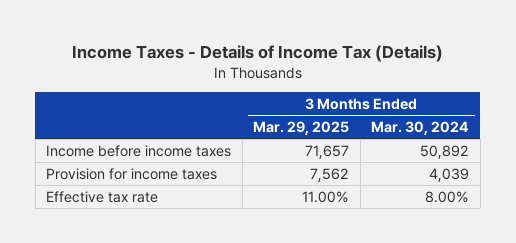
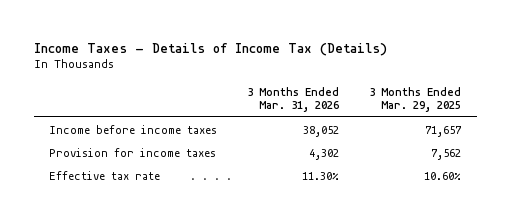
- | 3 Months Ended Mar. 29, 2025 | 3 Months Ended Mar. 30, 2024
+ | 3 Months Ended Mar. 31, 2026 | 3 Months Ended Mar. 29, 2025
- Effective tax rate | 11.00% | 8.00%
+ Effective tax rate | 11.30% | 10.60%

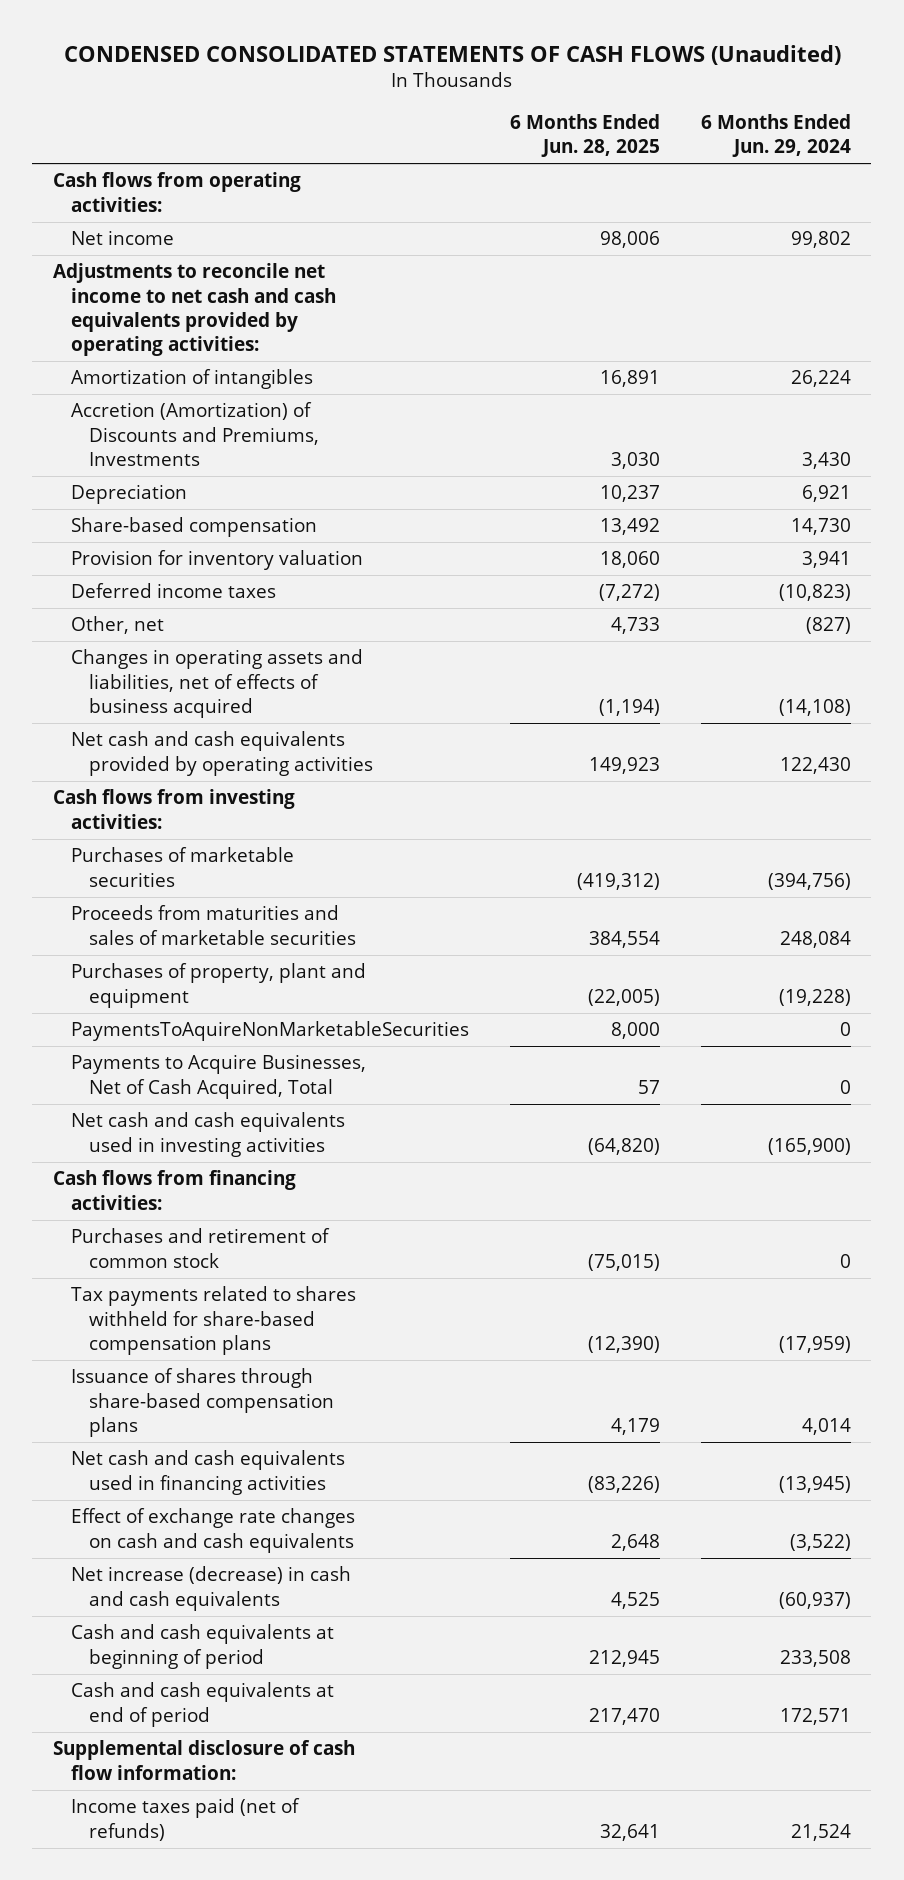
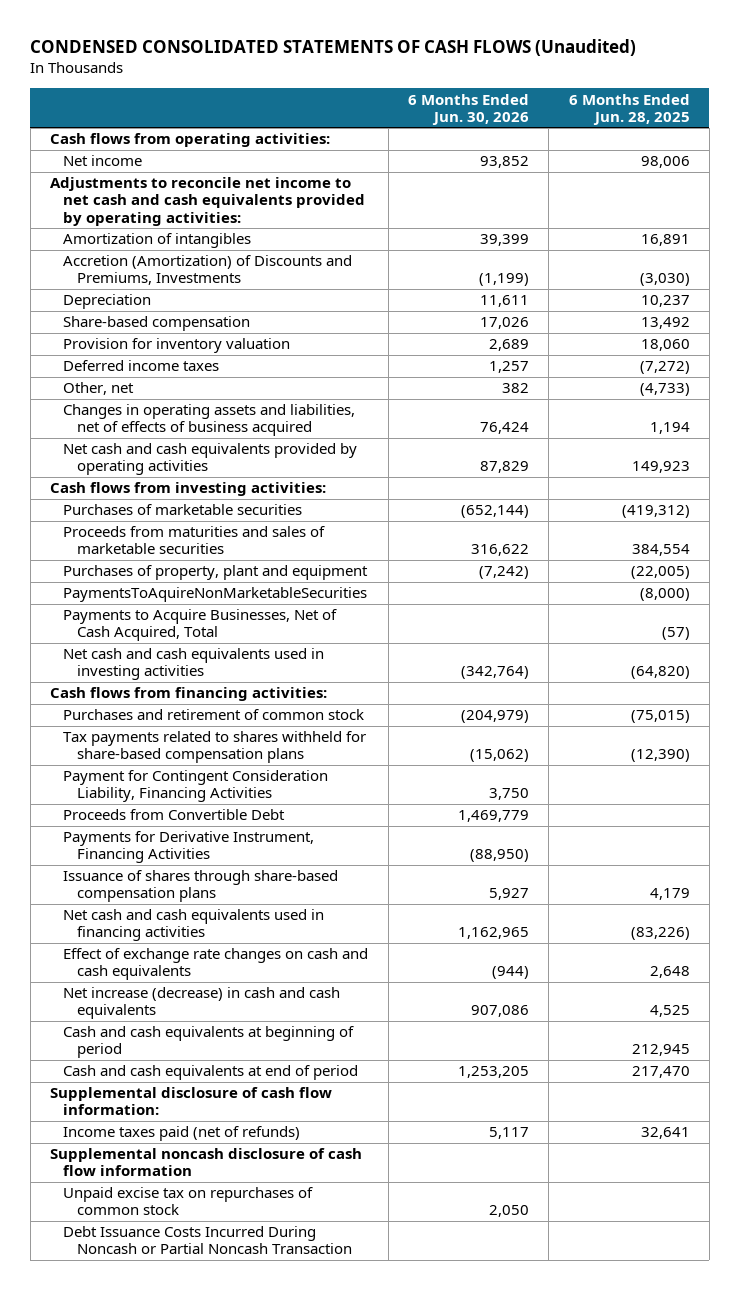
- | 6 Months Ended Jun. 28, 2025 | 6 Months Ended Jun. 29, 2024
+ | 6 Months Ended Jun. 30, 2026 | 6 Months Ended Jun. 28, 2025
- Accretion (Amortization) of Discounts and Premiums, Investments | 3,030 | 3,430
+ Accretion (Amortization) of Discounts and Premiums, Investments | (1,199) | (3,030)
- Other, net | 4,733 | (827)
- Changes in operating assets and liabilities, net of effects of business acquired | (1,194) | (14,108)
+ Other, net | 382 | (4,733)
+ Changes in operating assets and liabilities, net of effects of business acquired | 76,424 | 1,194
- PaymentsToAquireNonMarketableSecurities | 8,000 | 0
- Payments to Acquire Businesses, Net of Cash Acquired, Total | 57 | 0
+ PaymentsToAquireNonMarketableSecurities | | (8,000)
+ Payments to Acquire Businesses, Net of Cash Acquired, Total | | (57)
+ Payment for Contingent Consideration Liability, Financing Activities | 3,750 |
+ Proceeds from Convertible Debt | 1,469,779 |
+ Payments for Derivative Instrument, Financing Activities | (88,950) |
+ Supplemental noncash disclosure of cash flow information
+ Unpaid excise tax on repurchases of common stock | 2,050 |
+ Debt Issuance Costs Incurred During Noncash or Partial Noncash Transaction

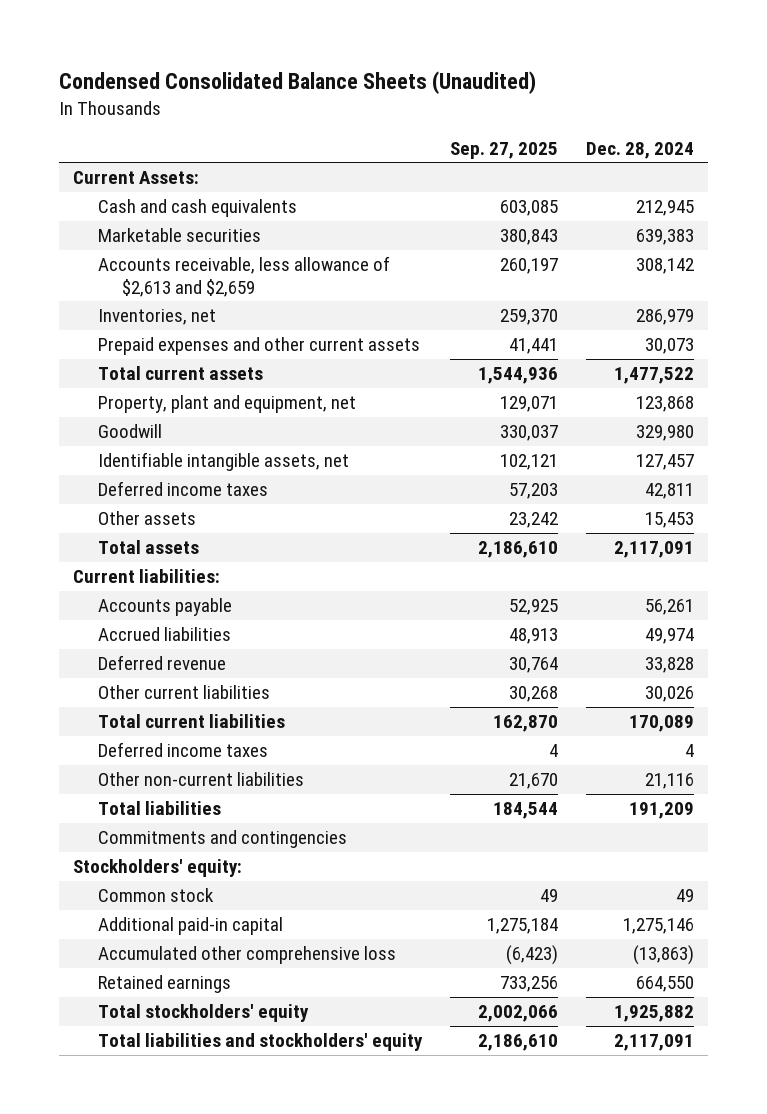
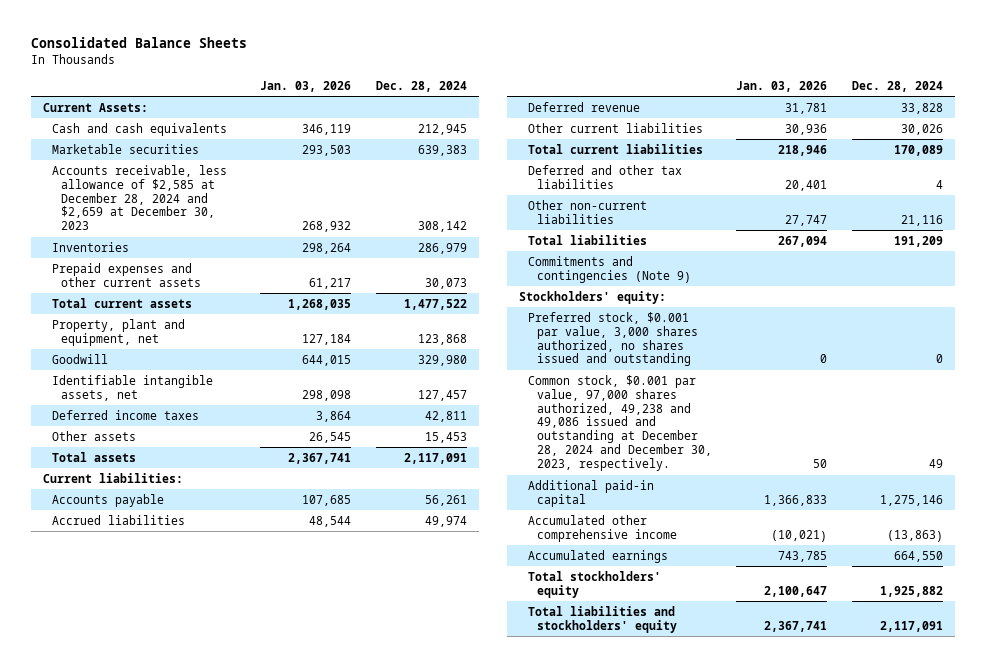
- Condensed Consolidated Balance Sheets (Unaudited)
+ Consolidated Balance Sheets
- | Sep. 27, 2025 | Dec. 28, 2024
+ | Jan. 03, 2026 | Dec. 28, 2024
- Accounts receivable, less allowance of $2,613 and $2,659 | 260,197 | 308,142
- Inventories, net | 259,370 | 286,979
+ Accounts receivable, less allowance of $2,585 at December 28, 2024 and $2,659 at December 30, 2023 | 268,932 | 308,142
+ Inventories | 298,264 | 286,979
- Deferred income taxes | 4 | 4
+ Deferred and other tax liabilities | 20,401 | 4
- Commitments and contingencies
+ Commitments and contingencies (Note 9)
- Common stock | 49 | 49
+ Preferred stock, $0.001 par value, 3,000 shares authorized, no shares issued and outstanding | 0 | 0
+ Common stock, $0.001 par value, 97,000 shares authorized, 49,238 and 49,086 issued and outstanding at December 28, 2024 and December 30, 2023, respectively. | 50 | 49
- Accumulated other comprehensive loss | (6,423) | (13,863)
- Retained earnings | 733,256 | 664,550
+ Accumulated other comprehensive income | (10,021) | (13,863)
+ Accumulated earnings | 743,785 | 664,550

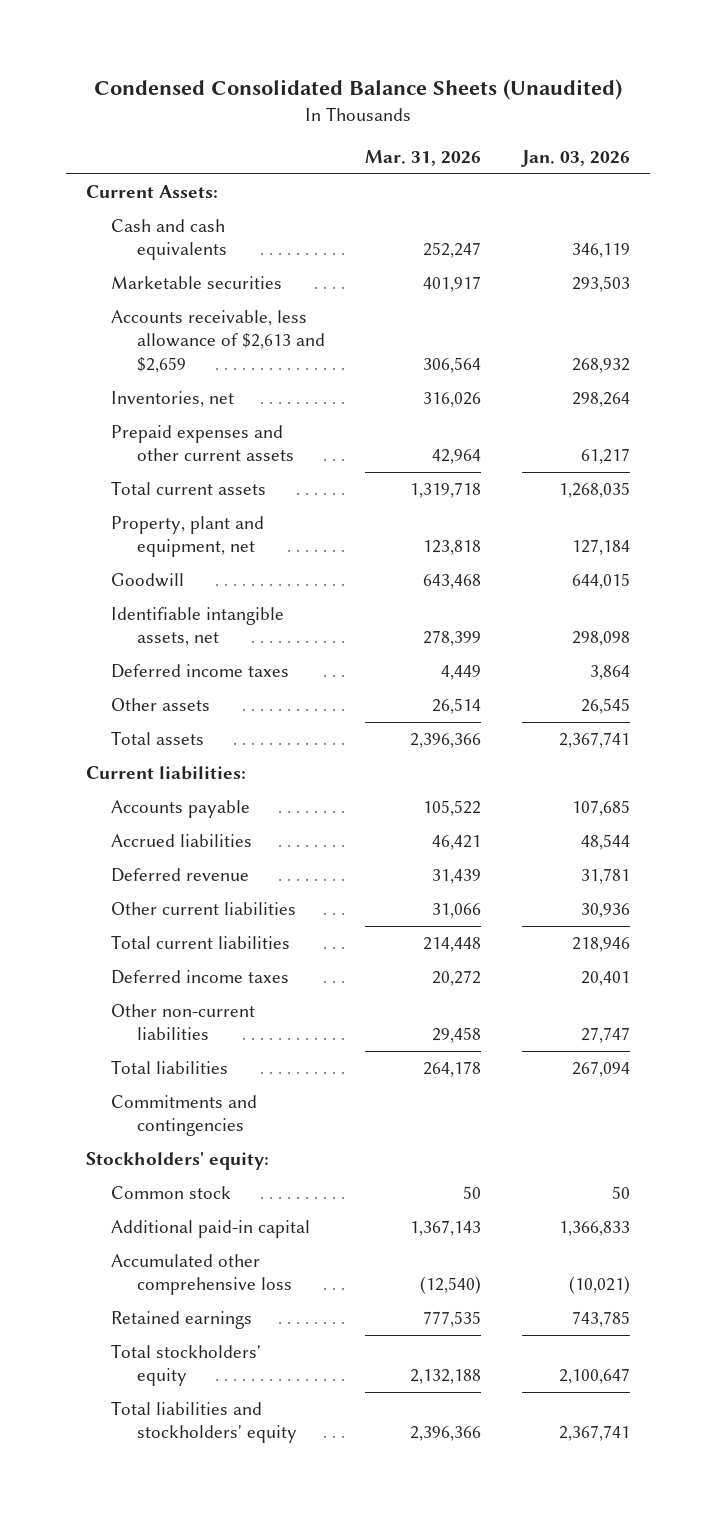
- Consolidated Balance Sheets
+ Condensed Consolidated Balance Sheets (Unaudited)
- | Jan. 03, 2026 | Dec. 28, 2024
+ | Mar. 31, 2026 | Jan. 03, 2026
- Accounts receivable, less allowance of $2,585 at December 28, 2024 and $2,659 at December 30, 2023 | 268,932 | 308,142
- Inventories | 298,264 | 286,979
+ Accounts receivable, less allowance of $2,613 and $2,659 | 306,564 | 268,932
+ Inventories, net | 316,026 | 298,264
- Deferred and other tax liabilities | 20,401 | 4
+ Deferred income taxes | 20,272 | 20,401
- Commitments and contingencies (Note 9)
+ Commitments and contingencies
- Preferred stock, $0.001 par value, 3,000 shares authorized, no shares issued and outstanding | 0 | 0
- Common stock, $0.001 par value, 97,000 shares authorized, 49,238 and 49,086 issued and outstanding at December 28, 2024 and December 30, 2023, respectively. | 50 | 49
+ Common stock | 50 | 50
- Accumulated other comprehensive income | (10,021) | (13,863)
- Accumulated earnings | 743,785 | 664,550
+ Accumulated other comprehensive loss | (12,540) | (10,021)
+ Retained earnings | 777,535 | 743,785

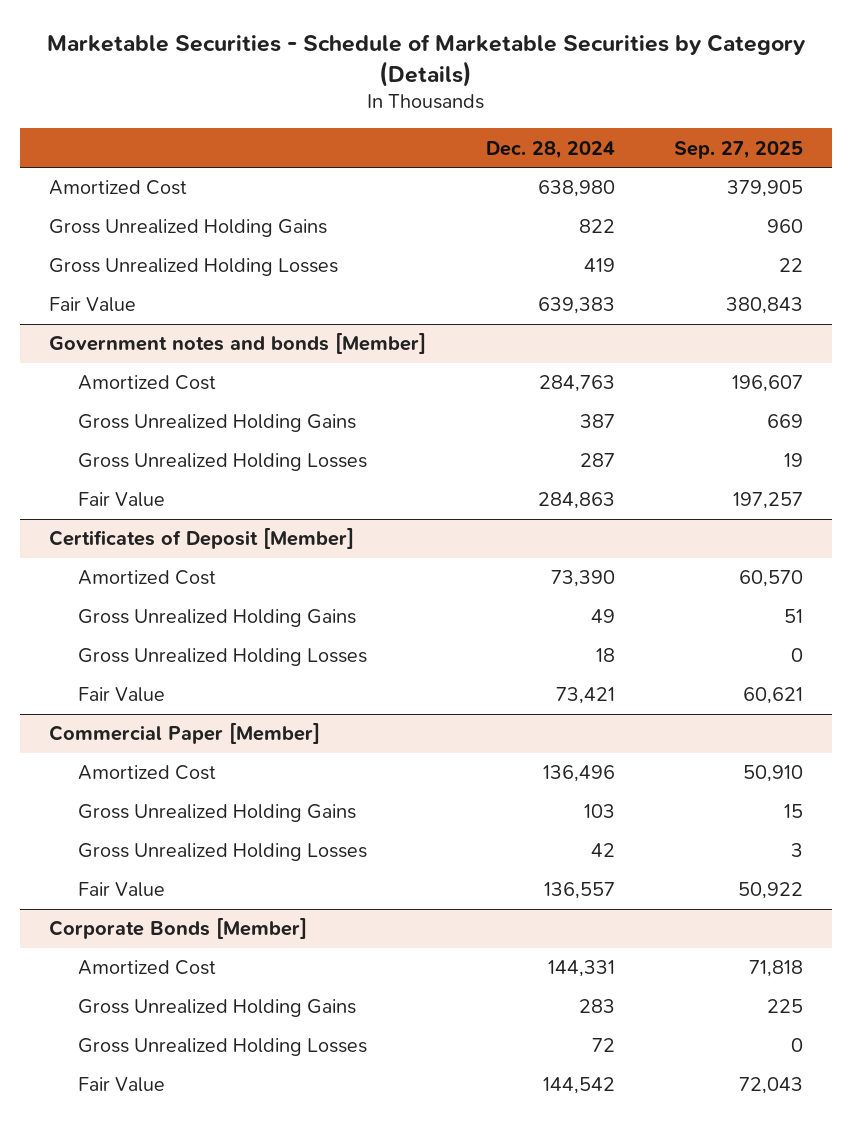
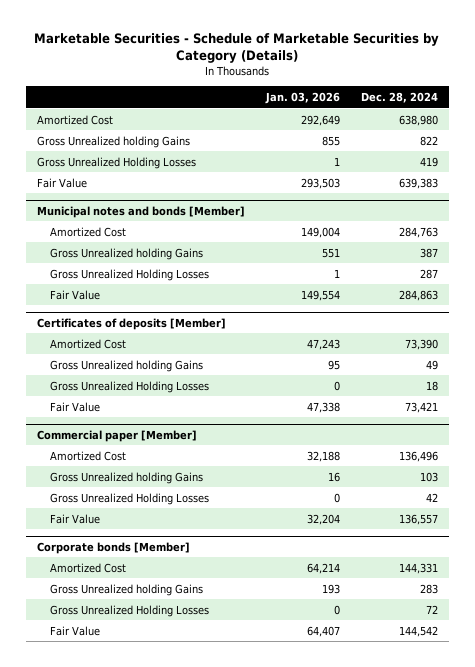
- | Dec. 28, 2024 | Sep. 27, 2025
+ | Jan. 03, 2026 | Dec. 28, 2024
- Gross Unrealized Holding Gains | 822 | 960
+ Gross Unrealized holding Gains | 855 | 822
- Government notes and bonds [Member]
+ Municipal notes and bonds [Member]
- Gross Unrealized Holding Gains | 387 | 669
+ Gross Unrealized holding Gains | 551 | 387
- Certificates of Deposit [Member]
+ Certificates of deposits [Member]
- Gross Unrealized Holding Gains | 49 | 51
+ Gross Unrealized holding Gains | 95 | 49
- Commercial Paper [Member]
+ Commercial paper [Member]
- Gross Unrealized Holding Gains | 103 | 15
+ Gross Unrealized holding Gains | 16 | 103
- Corporate Bonds [Member]
+ Corporate bonds [Member]
- Gross Unrealized Holding Gains | 283 | 225
+ Gross Unrealized holding Gains | 193 | 283

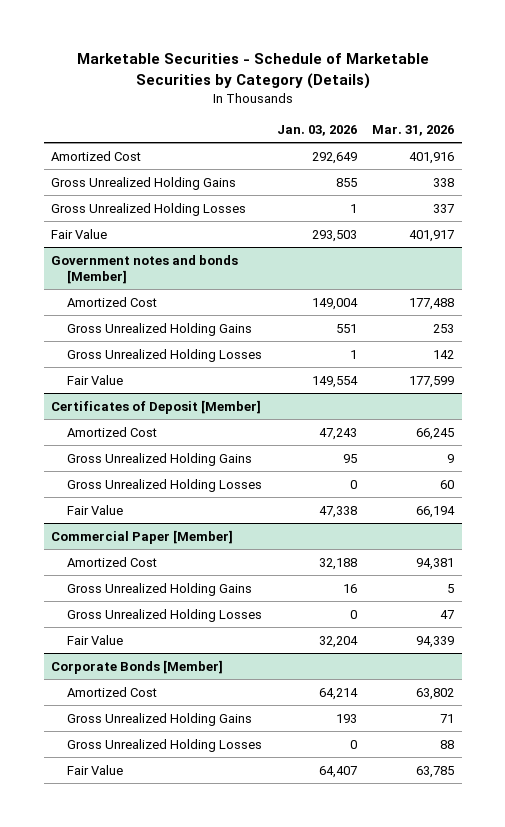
- | Jan. 03, 2026 | Dec. 28, 2024
+ | Jan. 03, 2026 | Mar. 31, 2026
- Gross Unrealized holding Gains | 855 | 822
+ Gross Unrealized Holding Gains | 855 | 338
- Municipal notes and bonds [Member]
+ Government notes and bonds [Member]
- Gross Unrealized holding Gains | 551 | 387
+ Gross Unrealized Holding Gains | 551 | 253
- Certificates of deposits [Member]
+ Certificates of Deposit [Member]
- Gross Unrealized holding Gains | 95 | 49
+ Gross Unrealized Holding Gains | 95 | 9
- Commercial paper [Member]
+ Commercial Paper [Member]
- Gross Unrealized holding Gains | 16 | 103
+ Gross Unrealized Holding Gains | 16 | 5
- Corporate bonds [Member]
+ Corporate Bonds [Member]
- Gross Unrealized holding Gains | 193 | 283
+ Gross Unrealized Holding Gains | 193 | 71

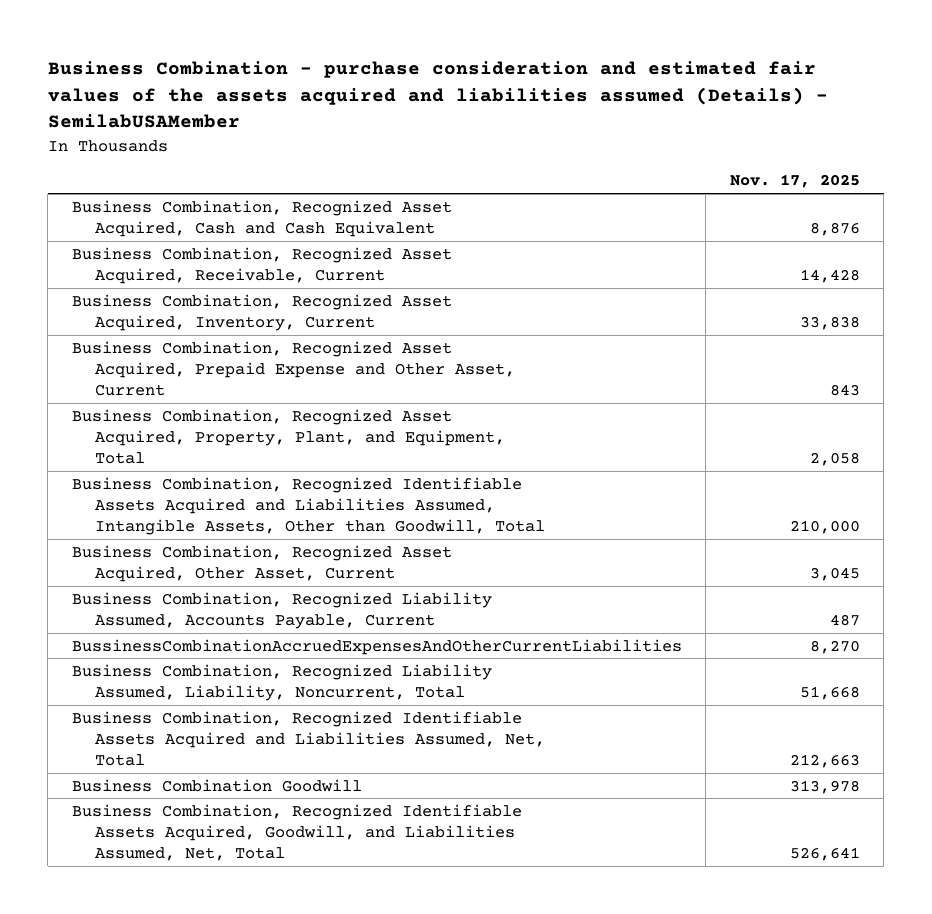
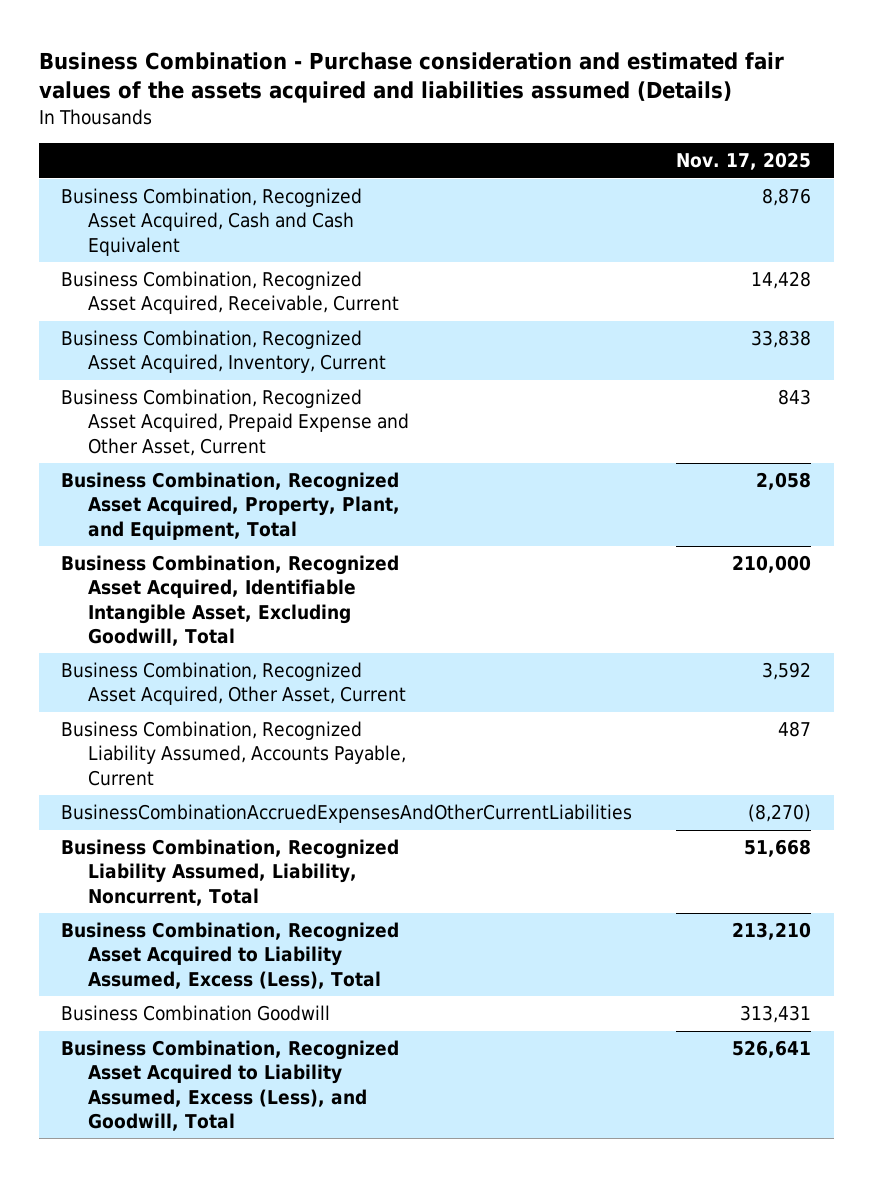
- Business Combination - purchase consideration and estimated fair values of the assets acquired and liabilities assumed (Details) - SemilabUSAMember
+ Business Combination - Purchase consideration and estimated fair values of the assets acquired and liabilities assumed (Details)
- Business Combination, Recognized Identifiable Assets Acquired and Liabilities Assumed, Intangible Assets, Other than Goodwill, Total | 210,000
- Business Combination, Recognized Asset Acquired, Other Asset, Current | 3,045
+ Business Combination, Recognized Asset Acquired, Identifiable Intangible Asset, Excluding Goodwill, Total | 210,000
+ Business Combination, Recognized Asset Acquired, Other Asset, Current | 3,592
- BussinessCombinationAccruedExpensesAndOtherCurrentLiabilities | 8,270
+ BusinessCombinationAccruedExpensesAndOtherCurrentLiabilities | (8,270)
- Business Combination, Recognized Identifiable Assets Acquired and Liabilities Assumed, Net, Total | 212,663
- Business Combination Goodwill | 313,978
- Business Combination, Recognized Identifiable Assets Acquired, Goodwill, and Liabilities Assumed, Net, Total | 526,641
+ Business Combination, Recognized Asset Acquired to Liability Assumed, Excess (Less), Total | 213,210
+ Business Combination Goodwill | 313,431
+ Business Combination, Recognized Asset Acquired to Liability Assumed, Excess (Less), and Goodwill, Total | 526,641

